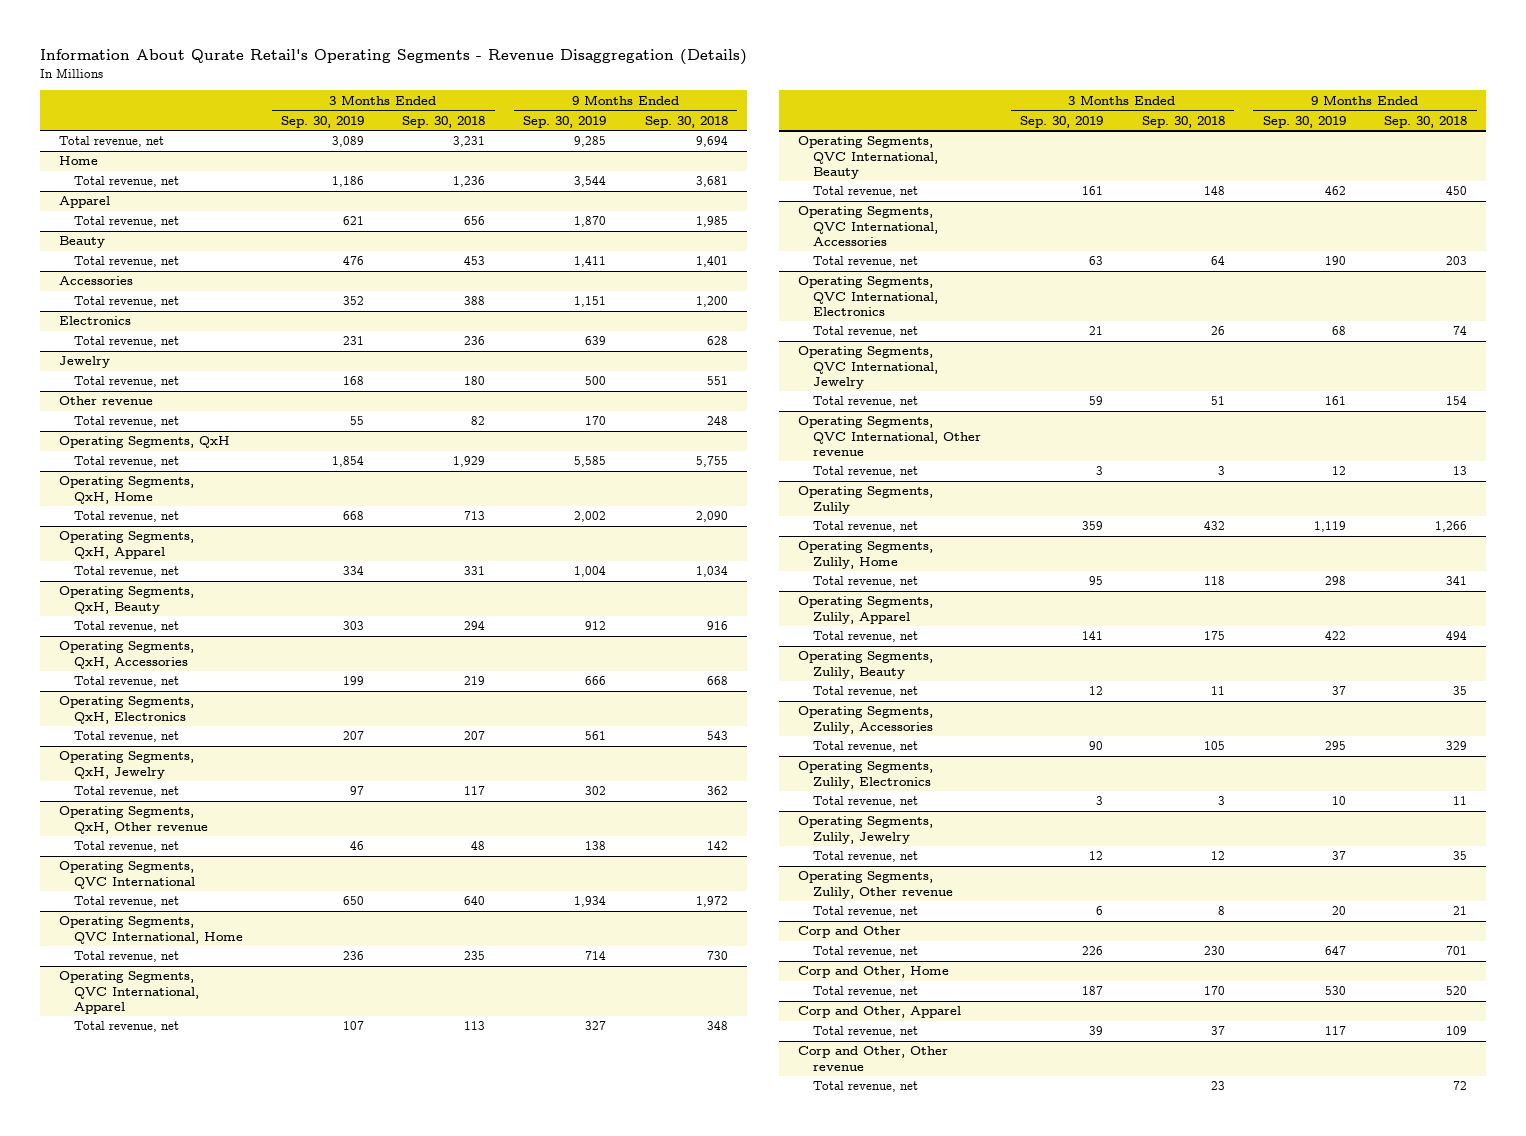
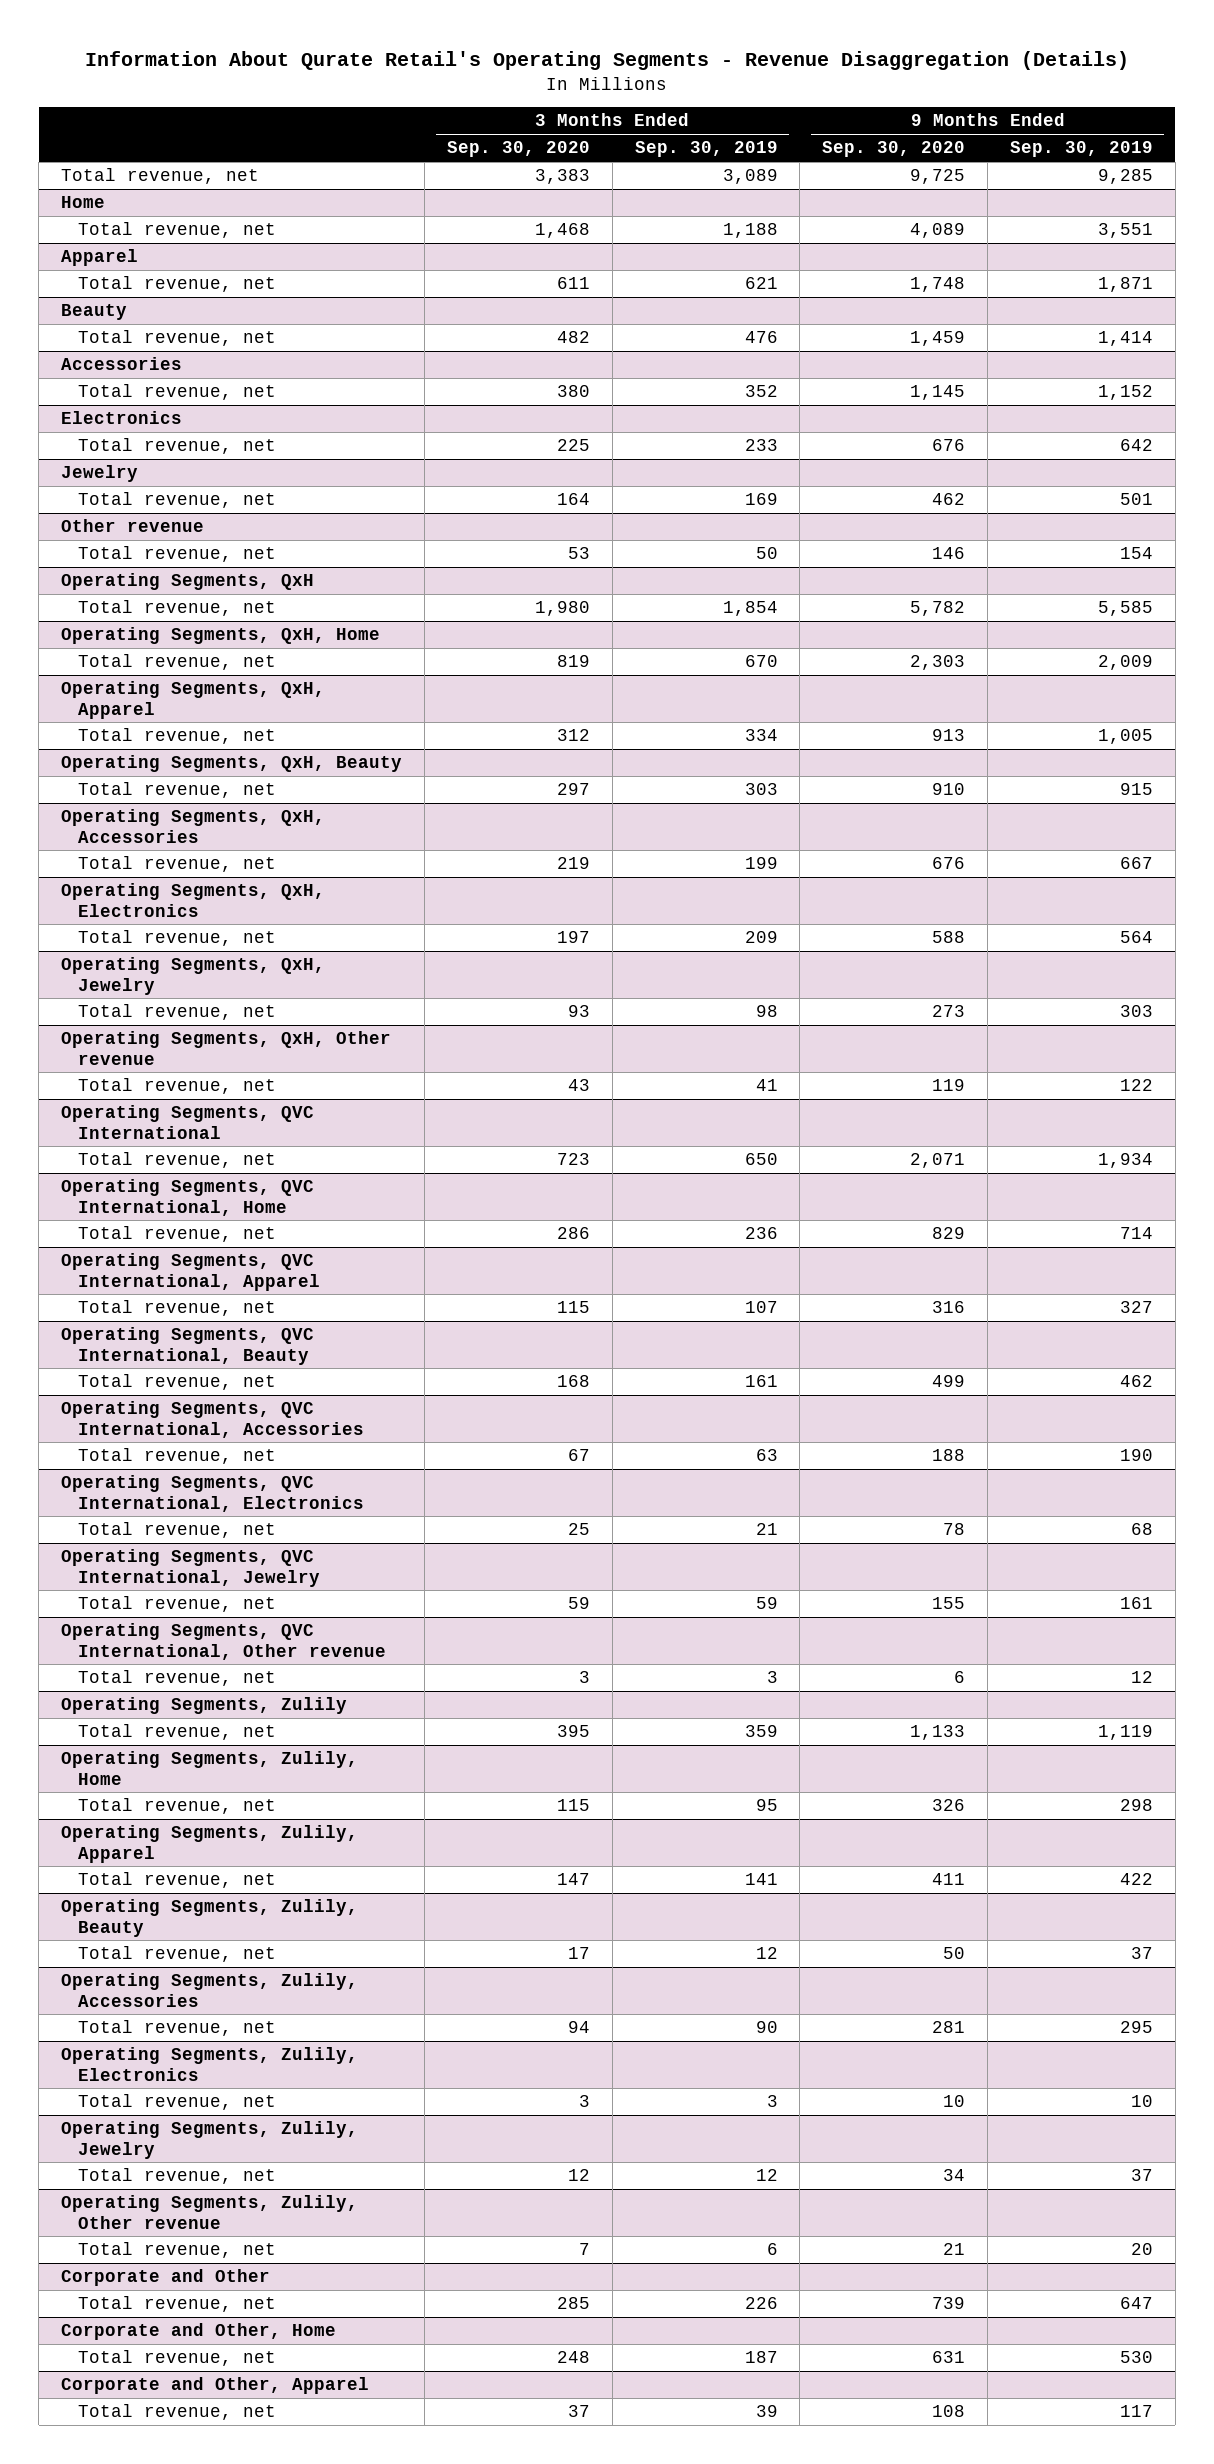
- | 3 Months Ended Sep. 30, 2019 | 3 Months Ended Sep. 30, 2018 | 9 Months Ended Sep. 30, 2019 | 9 Months Ended Sep. 30, 2018
+ | 3 Months Ended Sep. 30, 2020 | 3 Months Ended Sep. 30, 2019 | 9 Months Ended Sep. 30, 2020 | 9 Months Ended Sep. 30, 2019
@ Home
- Total revenue, net | 1,186 | 1,236 | 3,544 | 3,681
+ Total revenue, net | 1,468 | 1,188 | 4,089 | 3,551
@ Apparel
- Total revenue, net | 621 | 656 | 1,870 | 1,985
+ Total revenue, net | 611 | 621 | 1,748 | 1,871
@ Beauty
- Total revenue, net | 476 | 453 | 1,411 | 1,401
+ Total revenue, net | 482 | 476 | 1,459 | 1,414
@ Accessories
- Total revenue, net | 352 | 388 | 1,151 | 1,200
+ Total revenue, net | 380 | 352 | 1,145 | 1,152
@ Electronics
- Total revenue, net | 231 | 236 | 639 | 628
+ Total revenue, net | 225 | 233 | 676 | 642
@ Jewelry
- Total revenue, net | 168 | 180 | 500 | 551
+ Total revenue, net | 164 | 169 | 462 | 501
@ Other revenue
- Total revenue, net | 55 | 82 | 170 | 248
+ Total revenue, net | 53 | 50 | 146 | 154
@ Operating Segments, QxH, Home
- Total revenue, net | 668 | 713 | 2,002 | 2,090
+ Total revenue, net | 819 | 670 | 2,303 | 2,009
@ Operating Segments, QxH, Apparel
- Total revenue, net | 334 | 331 | 1,004 | 1,034
+ Total revenue, net | 312 | 334 | 913 | 1,005
@ Operating Segments, QxH, Beauty
- Total revenue, net | 303 | 294 | 912 | 916
+ Total revenue, net | 297 | 303 | 910 | 915
@ Operating Segments, QxH, Accessories
- Total revenue, net | 199 | 219 | 666 | 668
+ Total revenue, net | 219 | 199 | 676 | 667
@ Operating Segments, QxH, Electronics
- Total revenue, net | 207 | 207 | 561 | 543
+ Total revenue, net | 197 | 209 | 588 | 564
@ Operating Segments, QxH, Jewelry
- Total revenue, net | 97 | 117 | 302 | 362
+ Total revenue, net | 93 | 98 | 273 | 303
@ Operating Segments, QxH, Other revenue
- Total revenue, net | 46 | 48 | 138 | 142
+ Total revenue, net | 43 | 41 | 119 | 122
- Corp and Other
+ Corporate and Other
- Corp and Other, Home
+ Corporate and Other, Home
- Corp and Other, Apparel
+ Corporate and Other, Apparel
- Corp and Other, Other revenue
- Total revenue, net | | 23 | | 72

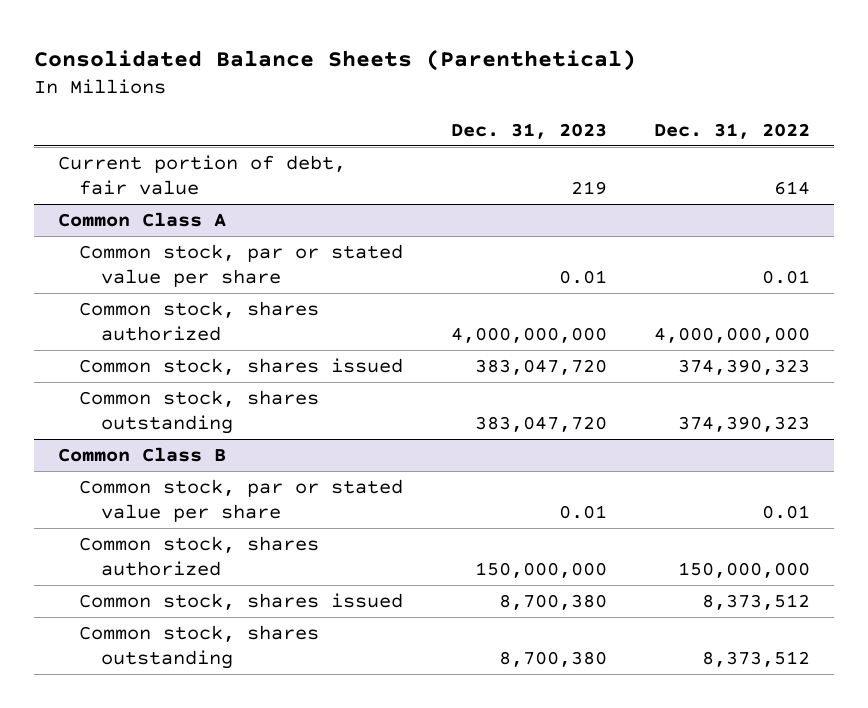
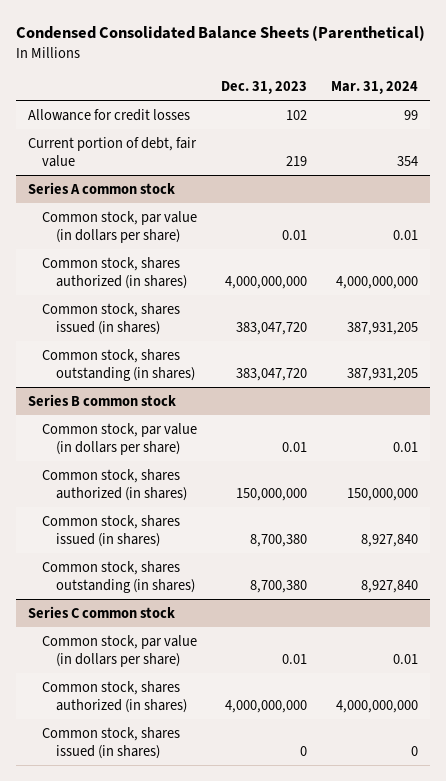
- Consolidated Balance Sheets (Parenthetical)
+ Condensed Consolidated Balance Sheets (Parenthetical)
- | Dec. 31, 2023 | Dec. 31, 2022
+ | Dec. 31, 2023 | Mar. 31, 2024
+ Allowance for credit losses | 102 | 99
- Common Class A
- Common stock, par or stated value per share | 0.01 | 0.01
- Common stock, shares authorized | 4,000,000,000 | 4,000,000,000
- Common stock, shares issued | 383,047,720 | 374,390,323
- Common stock, shares outstanding | 383,047,720 | 374,390,323
- Common Class B
- Common stock, par or stated value per share | 0.01 | 0.01
- Common stock, shares authorized | 150,000,000 | 150,000,000
- Common stock, shares issued | 8,700,380 | 8,373,512
- Common stock, shares outstanding | 8,700,380 | 8,373,512
+ Series A common stock
+ Common stock, par value (in dollars per share) | 0.01 | 0.01
+ Common stock, shares authorized (in shares) | 4,000,000,000 | 4,000,000,000
+ Common stock, shares issued (in shares) | 383,047,720 | 387,931,205
+ Common stock, shares outstanding (in shares) | 383,047,720 | 387,931,205
+ Series B common stock
+ Common stock, par value (in dollars per share) | 0.01 | 0.01
+ Common stock, shares authorized (in shares) | 150,000,000 | 150,000,000
+ Common stock, shares issued (in shares) | 8,700,380 | 8,927,840
+ Common stock, shares outstanding (in shares) | 8,700,380 | 8,927,840
+ Series C common stock
+ Common stock, par value (in dollars per share) | 0.01 | 0.01
+ Common stock, shares authorized (in shares) | 4,000,000,000 | 4,000,000,000
+ Common stock, shares issued (in shares) | 0 | 0

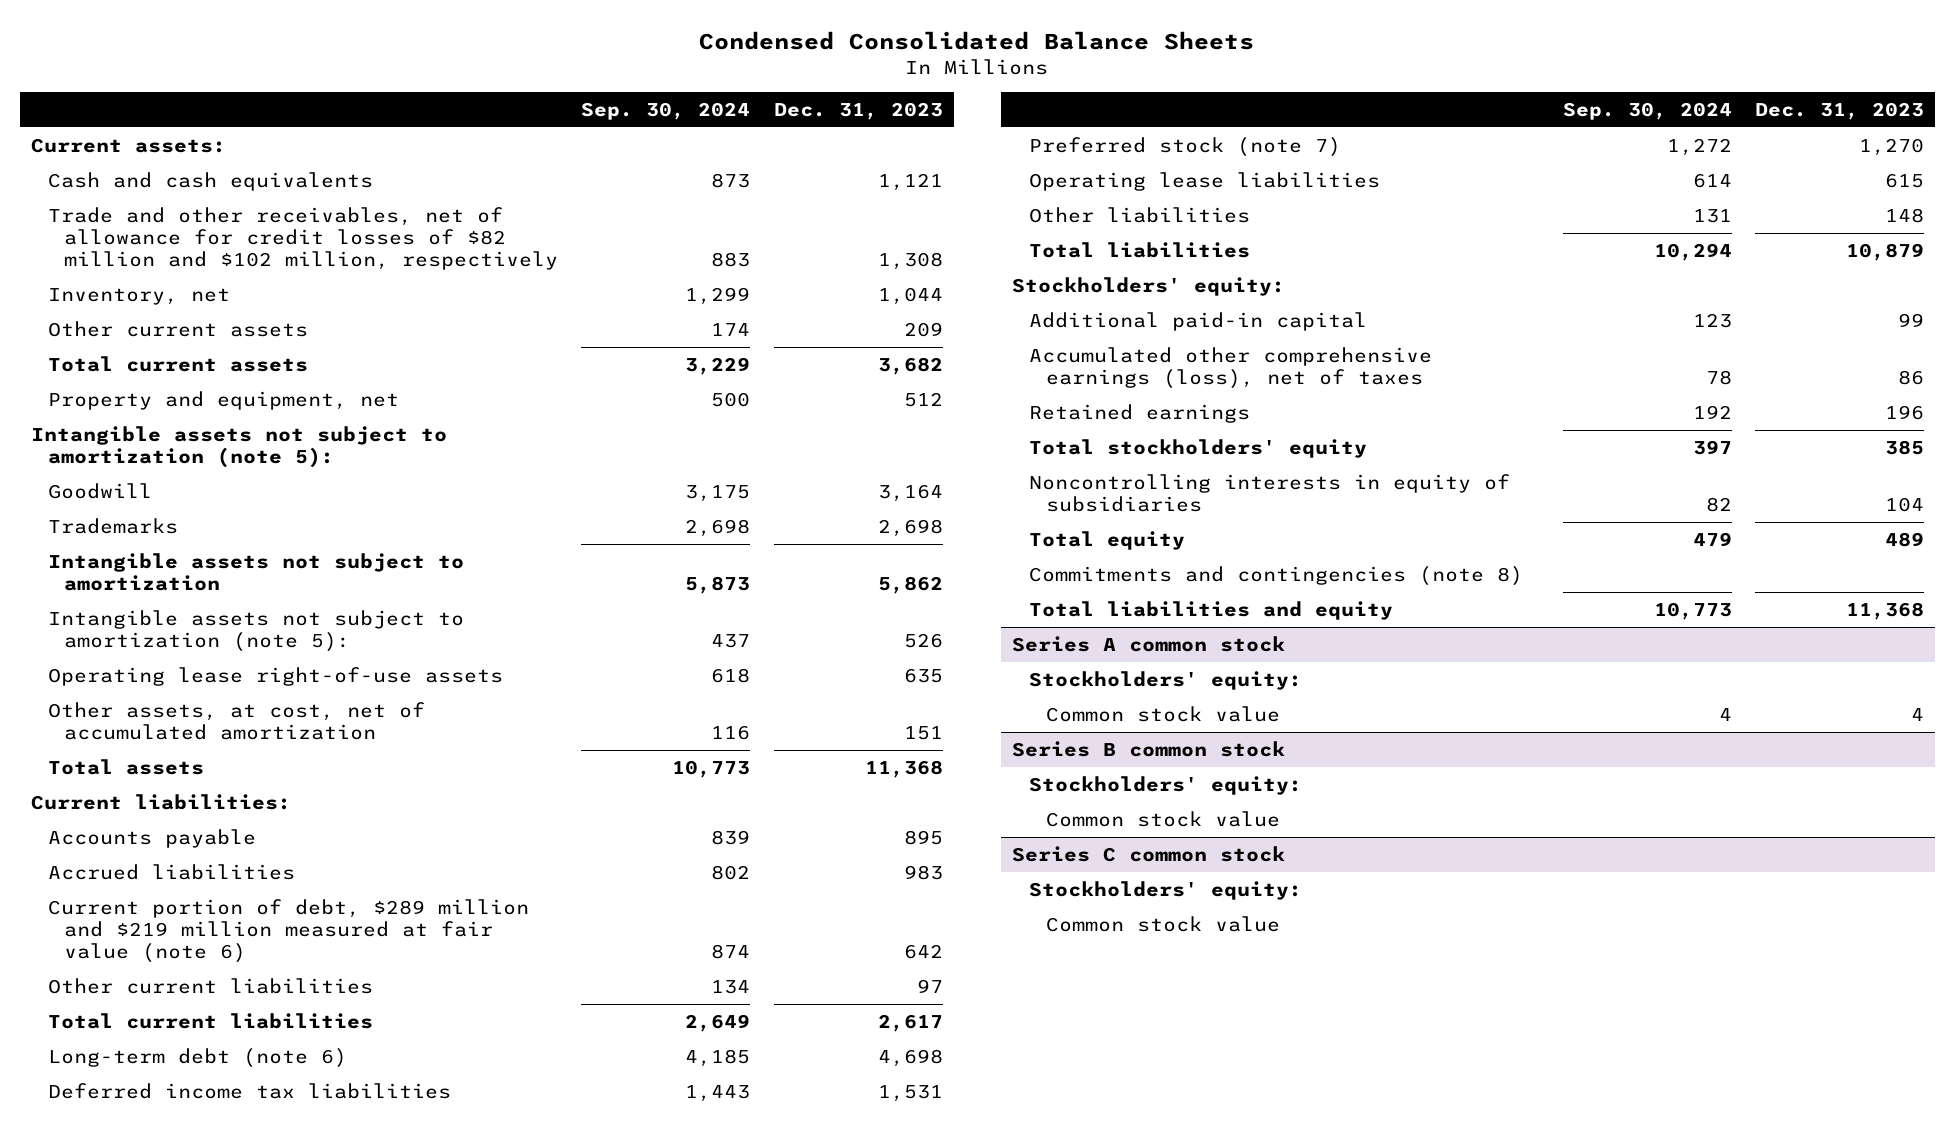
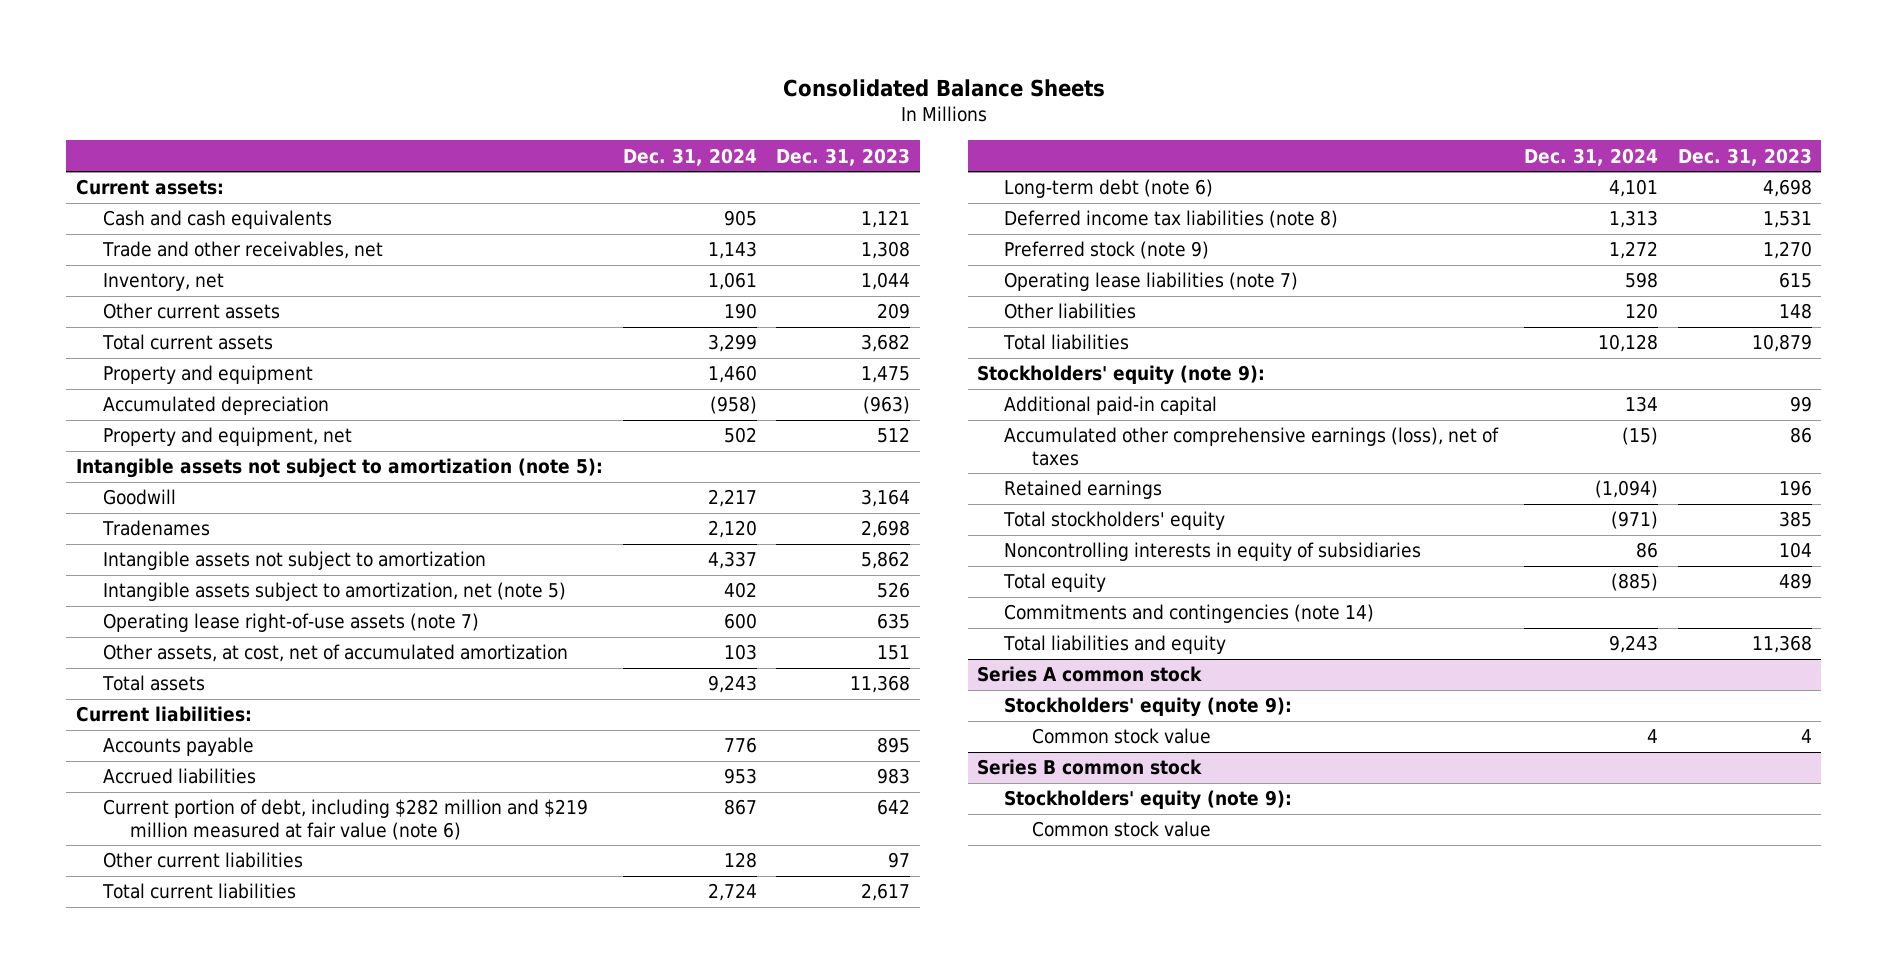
- Condensed Consolidated Balance Sheets
+ Consolidated Balance Sheets
- | Sep. 30, 2024 | Dec. 31, 2023
+ | Dec. 31, 2024 | Dec. 31, 2023
- Trade and other receivables, net of allowance for credit losses of $82 million and $102 million, respectively | 883 | 1,308
+ Trade and other receivables, net | 1,143 | 1,308
+ Property and equipment | 1,460 | 1,475
+ Accumulated depreciation | (958) | (963)
- Trademarks | 2,698 | 2,698
+ Tradenames | 2,120 | 2,698
- Intangible assets not subject to amortization (note 5): | 437 | 526
- Operating lease right-of-use assets | 618 | 635
+ Intangible assets subject to amortization, net (note 5) | 402 | 526
+ Operating lease right-of-use assets (note 7) | 600 | 635
- Current portion of debt, $289 million and $219 million measured at fair value (note 6) | 874 | 642
+ Current portion of debt, including $282 million and $219 million measured at fair value (note 6) | 867 | 642
- Deferred income tax liabilities | 1,443 | 1,531
- Preferred stock (note 7) | 1,272 | 1,270
- Operating lease liabilities | 614 | 615
+ Deferred income tax liabilities (note 8) | 1,313 | 1,531
+ Preferred stock (note 9) | 1,272 | 1,270
+ Operating lease liabilities (note 7) | 598 | 615
- Stockholders' equity:
+ Stockholders' equity (note 9):
- Commitments and contingencies (note 8)
+ Commitments and contingencies (note 14)
@ Series A common stock
- Stockholders' equity:
+ Stockholders' equity (note 9):
@ Series B common stock
- Stockholders' equity:
- Common stock value
- Series C common stock
- Stockholders' equity:
@ Series B common stock
+ Stockholders' equity (note 9):

